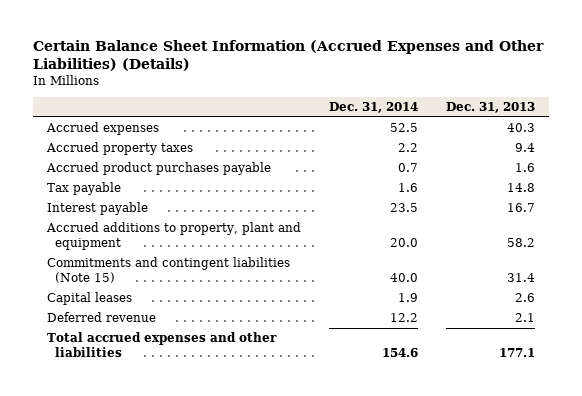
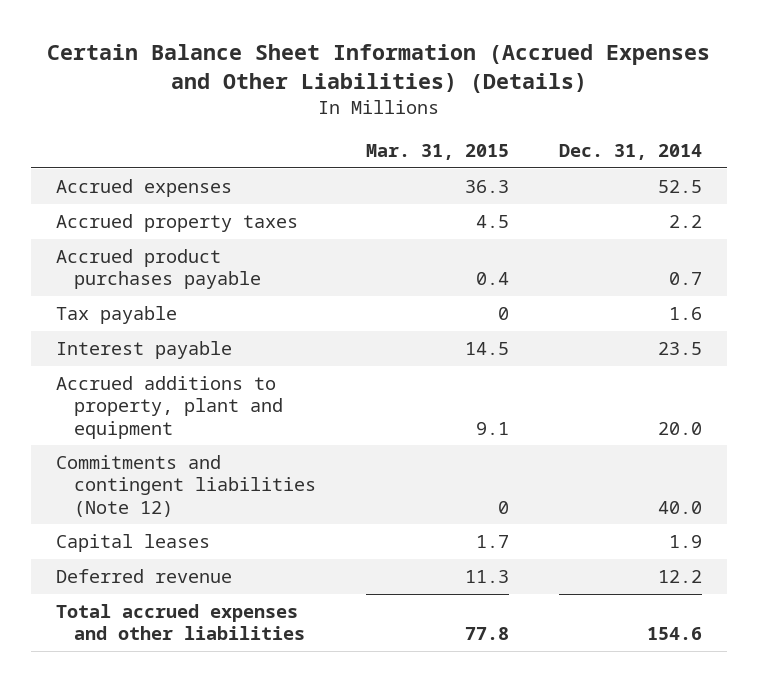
- | Dec. 31, 2014 | Dec. 31, 2013
+ | Mar. 31, 2015 | Dec. 31, 2014
- Commitments and contingent liabilities (Note 15) | 40.0 | 31.4
+ Commitments and contingent liabilities (Note 12) | 0 | 40.0

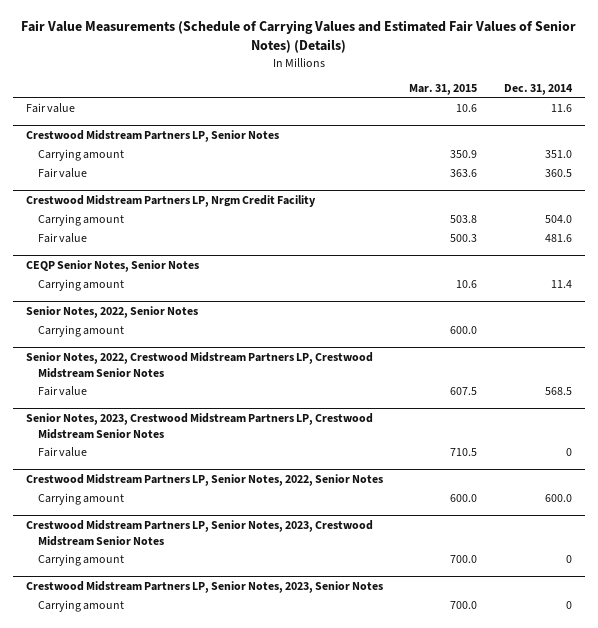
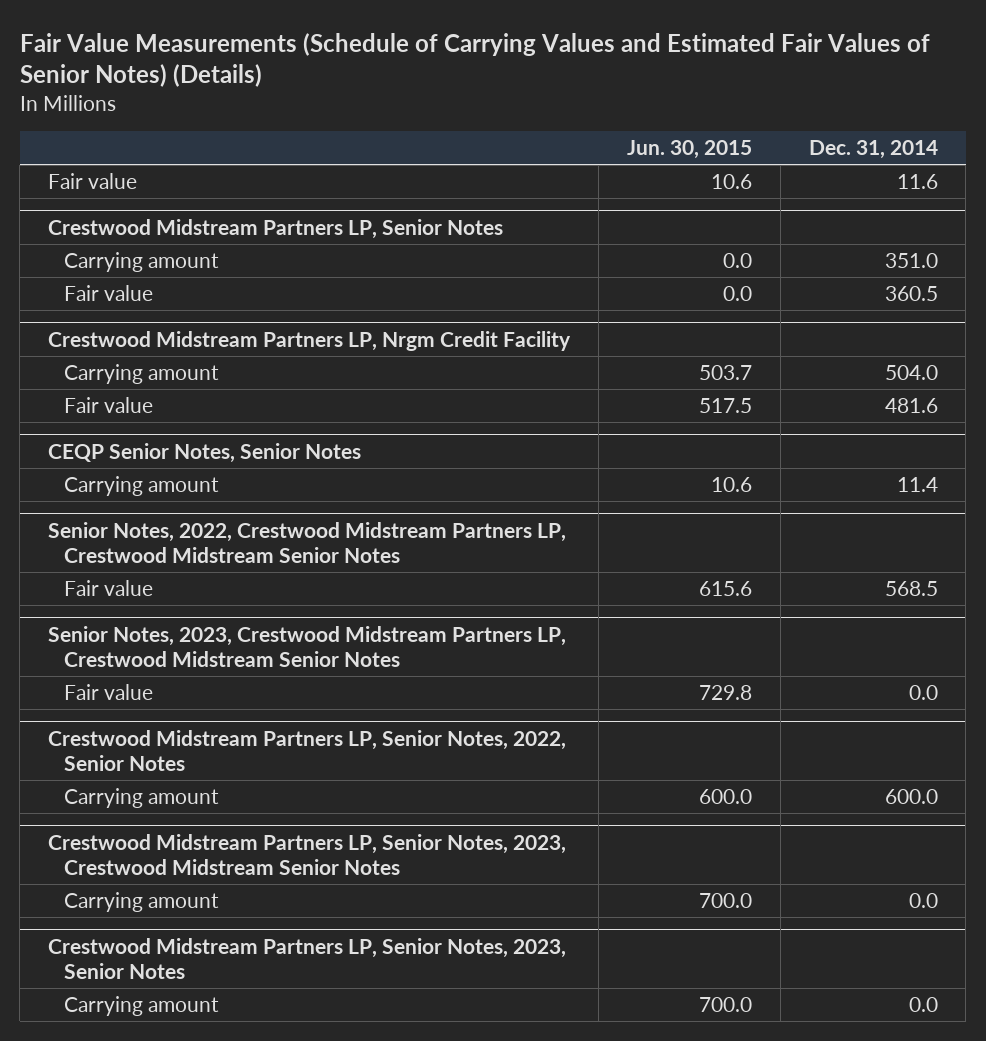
- | Mar. 31, 2015 | Dec. 31, 2014
+ | Jun. 30, 2015 | Dec. 31, 2014
- Senior Notes, 2022, Senior Notes
- Carrying amount | 600.0 |
@ Senior Notes, 2023, Crestwood Midstream Partners LP, Crestwood Midstream Senior Notes
- Fair value | 710.5 | 0
+ Fair value | 729.8 | 0.0
@ Crestwood Midstream Partners LP, Senior Notes, 2023, Crestwood Midstream Senior Notes
- Carrying amount | 700.0 | 0
+ Carrying amount | 700.0 | 0.0
@ Crestwood Midstream Partners LP, Senior Notes, 2023, Senior Notes
- Carrying amount | 700.0 | 0
+ Carrying amount | 700.0 | 0.0

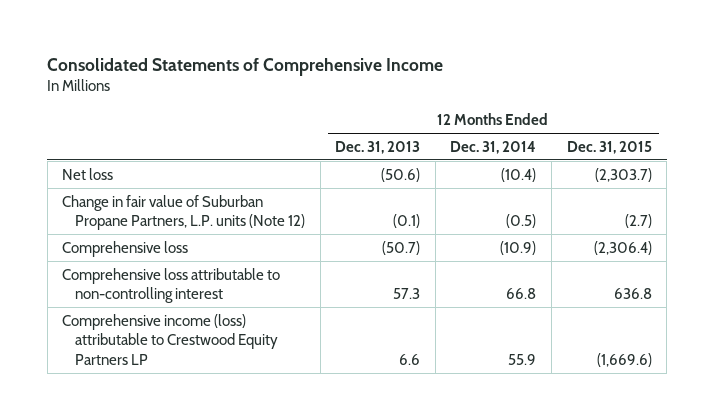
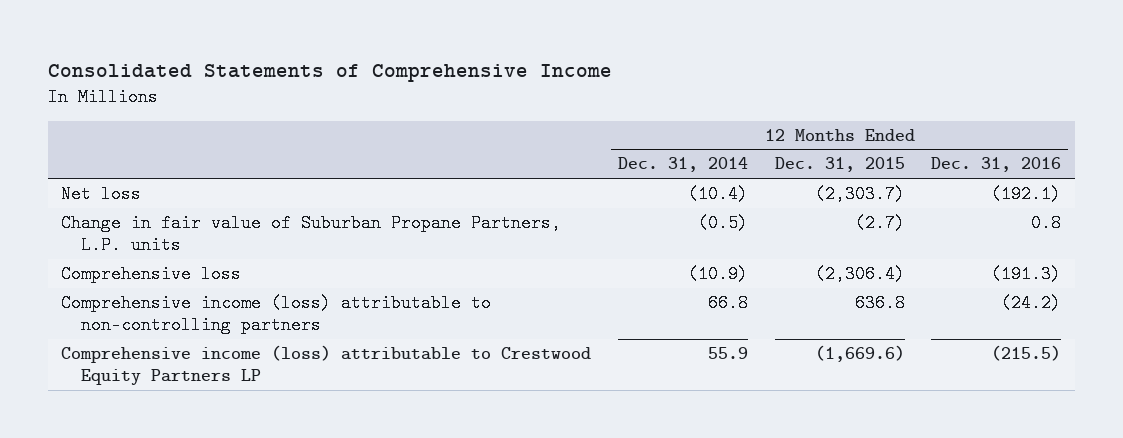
- | 12 Months Ended Dec. 31, 2013 | 12 Months Ended Dec. 31, 2014 | 12 Months Ended Dec. 31, 2015
+ | 12 Months Ended Dec. 31, 2014 | 12 Months Ended Dec. 31, 2015 | 12 Months Ended Dec. 31, 2016
- Change in fair value of Suburban Propane Partners, L.P. units (Note 12) | (0.1) | (0.5) | (2.7)
+ Change in fair value of Suburban Propane Partners, L.P. units | (0.5) | (2.7) | 0.8
- Comprehensive loss attributable to non-controlling interest | 57.3 | 66.8 | 636.8
+ Comprehensive income (loss) attributable to non-controlling partners | 66.8 | 636.8 | (24.2)

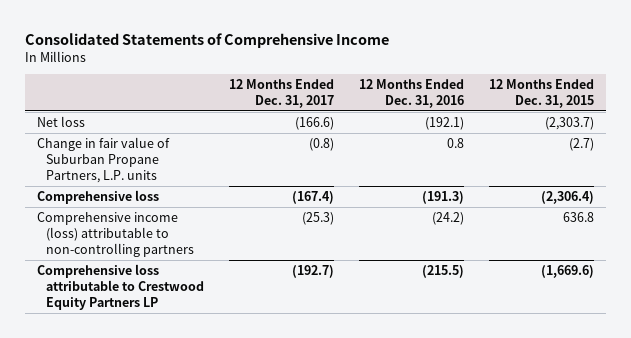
- | 12 Months Ended Dec. 31, 2014 | 12 Months Ended Dec. 31, 2015 | 12 Months Ended Dec. 31, 2016
+ | 12 Months Ended Dec. 31, 2017 | 12 Months Ended Dec. 31, 2016 | 12 Months Ended Dec. 31, 2015
- Comprehensive income (loss) attributable to Crestwood Equity Partners LP | 55.9 | (1,669.6) | (215.5)
+ Comprehensive loss attributable to Crestwood Equity Partners LP | (192.7) | (215.5) | (1,669.6)

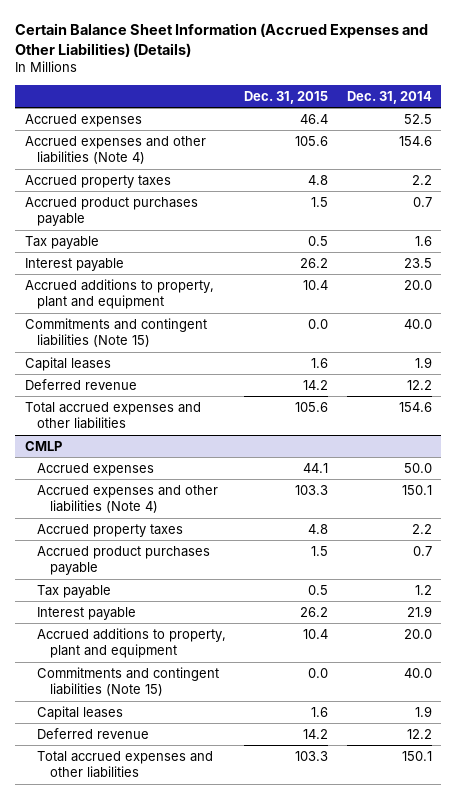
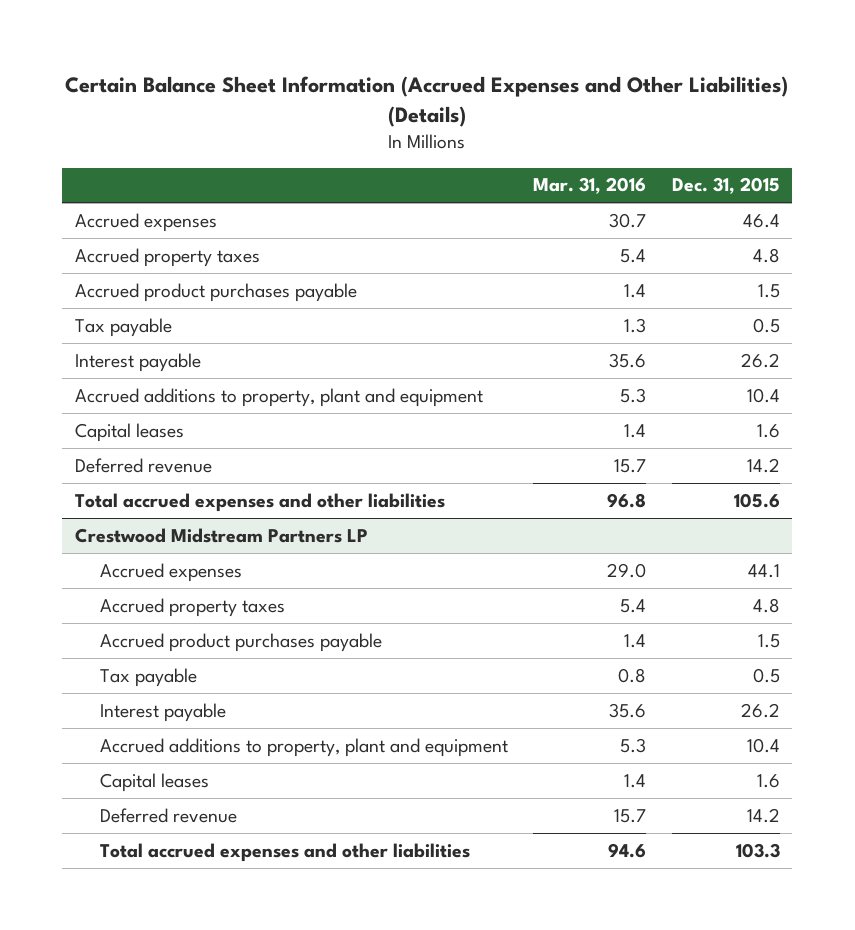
- | Dec. 31, 2015 | Dec. 31, 2014
+ | Mar. 31, 2016 | Dec. 31, 2015
- Accrued expenses and other liabilities (Note 4) | 105.6 | 154.6
- Commitments and contingent liabilities (Note 15) | 0.0 | 40.0
- CMLP
+ Crestwood Midstream Partners LP
- Accrued expenses and other liabilities (Note 4) | 103.3 | 150.1
- Commitments and contingent liabilities (Note 15) | 0.0 | 40.0

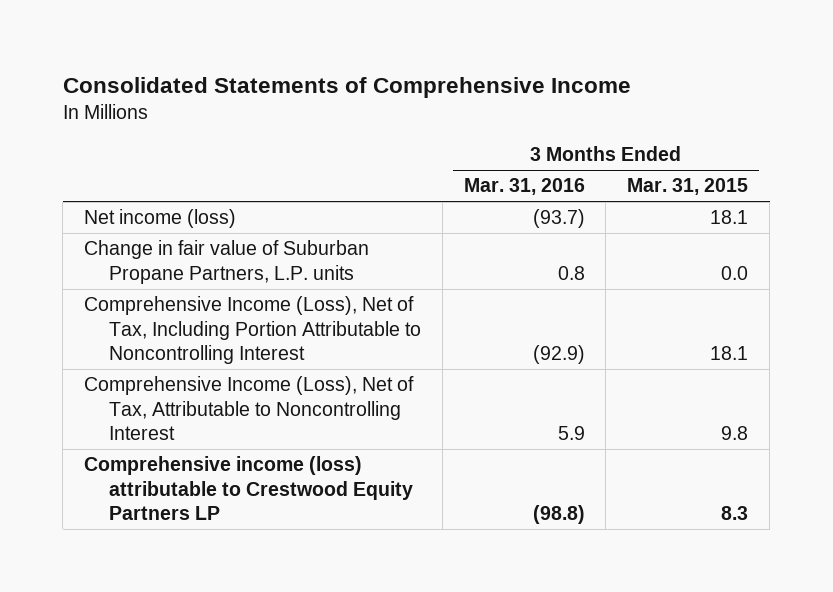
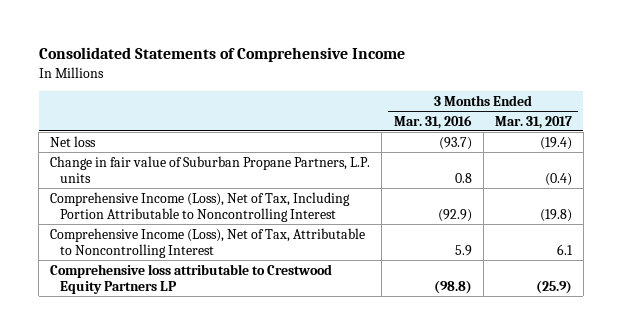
- | 3 Months Ended Mar. 31, 2016 | 3 Months Ended Mar. 31, 2015
+ | 3 Months Ended Mar. 31, 2016 | 3 Months Ended Mar. 31, 2017
- Net income (loss) | (93.7) | 18.1
+ Net loss | (93.7) | (19.4)
- Comprehensive income (loss) attributable to Crestwood Equity Partners LP | (98.8) | 8.3
+ Comprehensive loss attributable to Crestwood Equity Partners LP | (98.8) | (25.9)

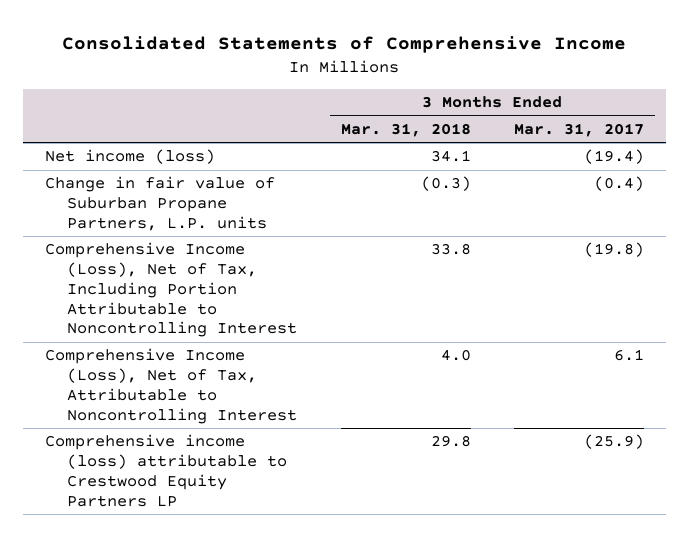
- | 3 Months Ended Mar. 31, 2016 | 3 Months Ended Mar. 31, 2017
+ | 3 Months Ended Mar. 31, 2018 | 3 Months Ended Mar. 31, 2017
- Net loss | (93.7) | (19.4)
+ Net income (loss) | 34.1 | (19.4)
- Comprehensive loss attributable to Crestwood Equity Partners LP | (98.8) | (25.9)
+ Comprehensive income (loss) attributable to Crestwood Equity Partners LP | 29.8 | (25.9)

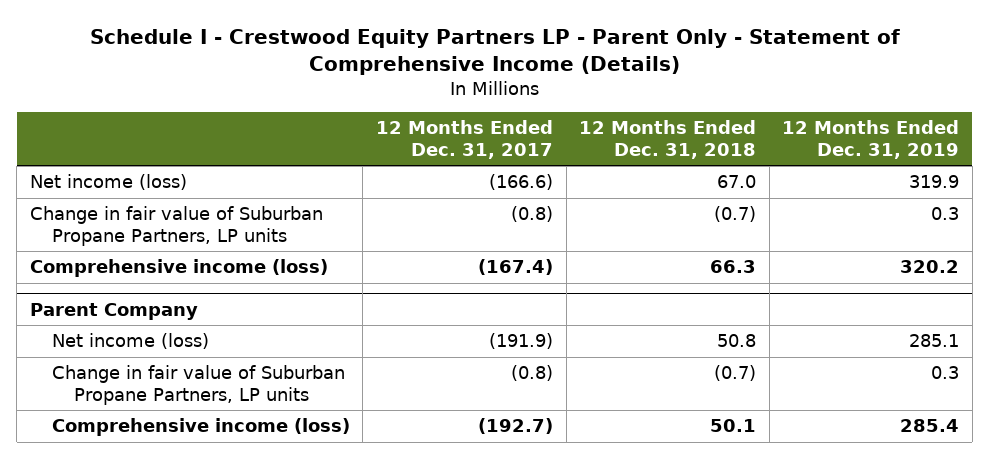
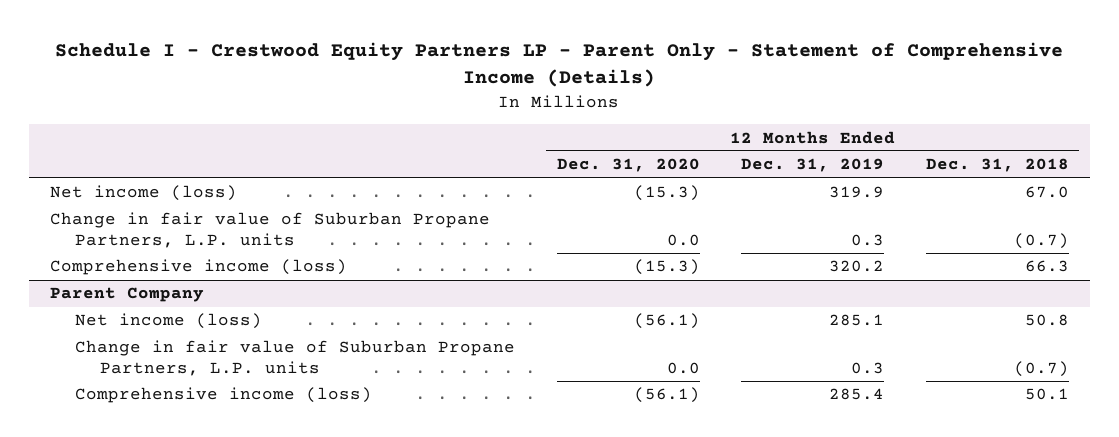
- | 12 Months Ended Dec. 31, 2017 | 12 Months Ended Dec. 31, 2018 | 12 Months Ended Dec. 31, 2019
+ | 12 Months Ended Dec. 31, 2020 | 12 Months Ended Dec. 31, 2019 | 12 Months Ended Dec. 31, 2018
- Change in fair value of Suburban Propane Partners, LP units | (0.8) | (0.7) | 0.3
+ Change in fair value of Suburban Propane Partners, L.P. units | 0.0 | 0.3 | (0.7)
@ Parent Company
- Change in fair value of Suburban Propane Partners, LP units | (0.8) | (0.7) | 0.3
+ Change in fair value of Suburban Propane Partners, L.P. units | 0.0 | 0.3 | (0.7)

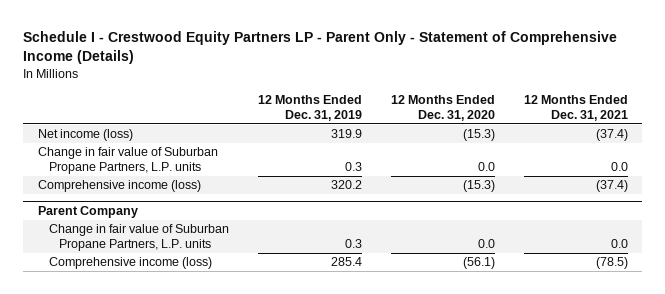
- | 12 Months Ended Dec. 31, 2020 | 12 Months Ended Dec. 31, 2019 | 12 Months Ended Dec. 31, 2018
+ | 12 Months Ended Dec. 31, 2019 | 12 Months Ended Dec. 31, 2020 | 12 Months Ended Dec. 31, 2021
@ Parent Company
- Net income (loss) | (56.1) | 285.1 | 50.8

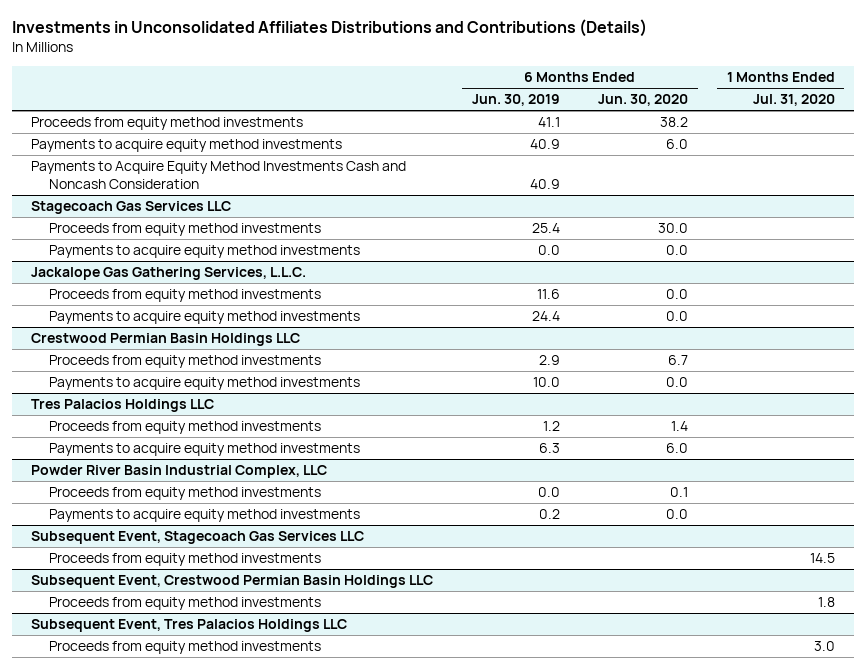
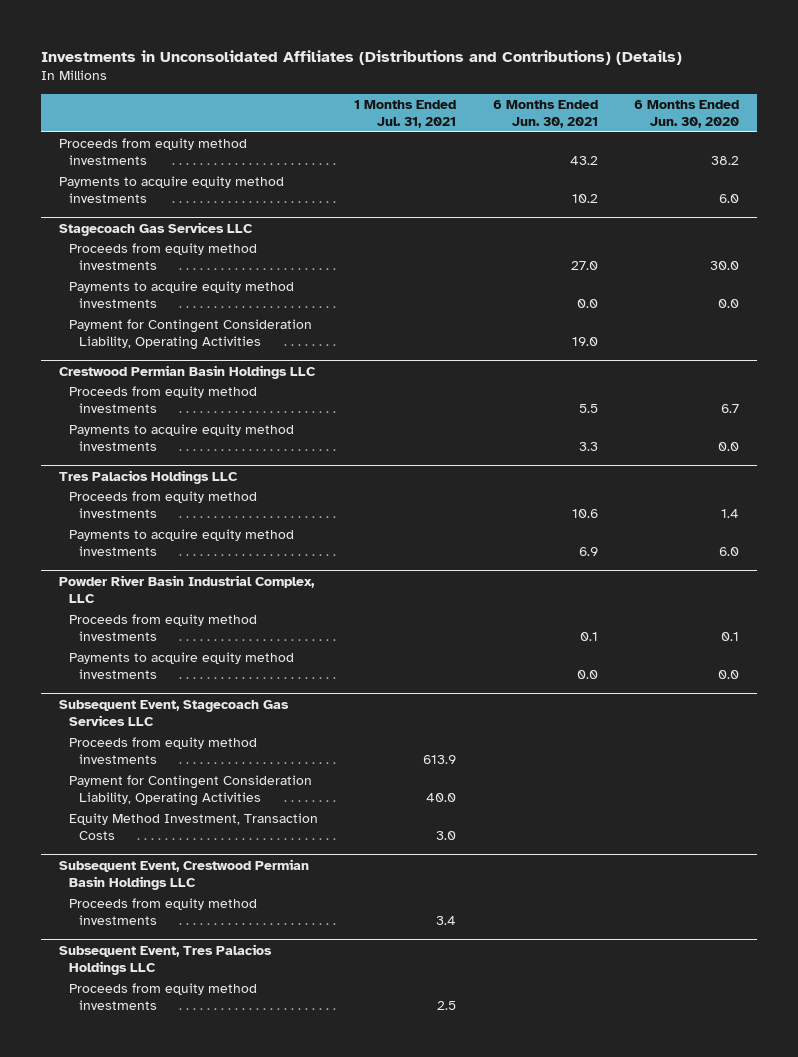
- Investments in Unconsolidated Affiliates Distributions and Contributions (Details)
+ Investments in Unconsolidated Affiliates (Distributions and Contributions) (Details)
- | 6 Months Ended Jun. 30, 2019 | 6 Months Ended Jun. 30, 2020 | 1 Months Ended Jul. 31, 2020
+ | 1 Months Ended Jul. 31, 2021 | 6 Months Ended Jun. 30, 2021 | 6 Months Ended Jun. 30, 2020
- Payments to Acquire Equity Method Investments Cash and Noncash Consideration | 40.9 | |
- Jackalope Gas Gathering Services, L.L.C.
- Proceeds from equity method investments | 11.6 | 0.0 |
- Payments to acquire equity method investments | 24.4 | 0.0 |
@ Stagecoach Gas Services LLC
+ Payment for Contingent Consideration Liability, Operating Activities | | 19.0 |
@ Subsequent Event, Stagecoach Gas Services LLC
+ Payment for Contingent Consideration Liability, Operating Activities | 40.0 | |
+ Equity Method Investment, Transaction Costs | 3.0 | |

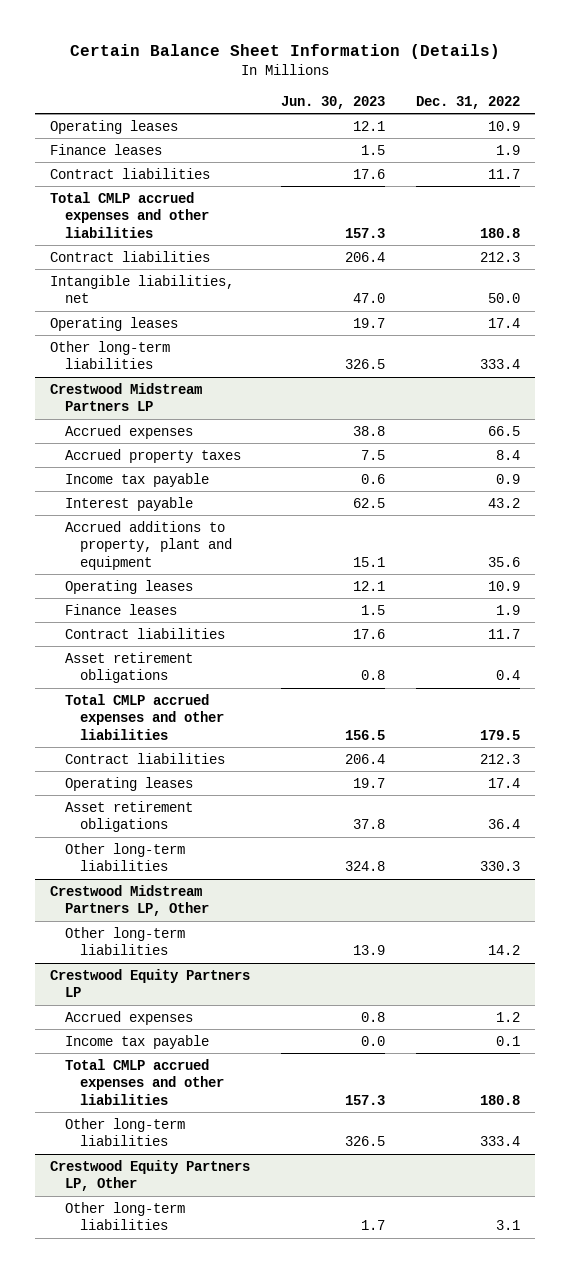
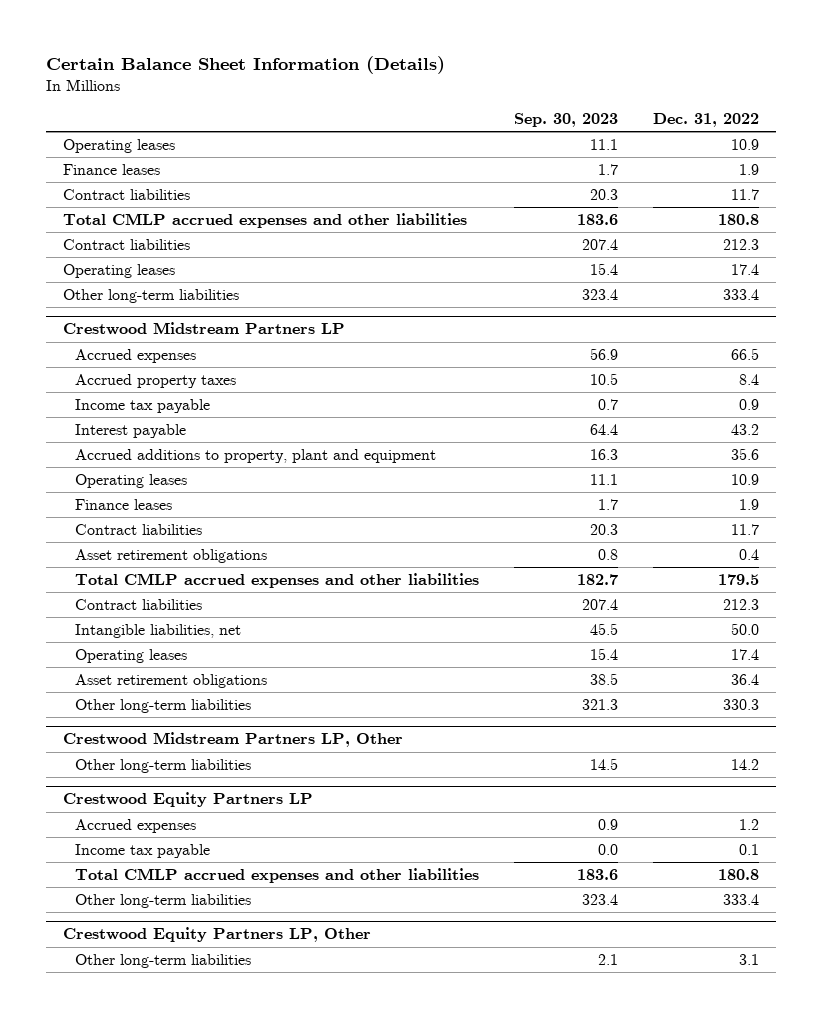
- | Jun. 30, 2023 | Dec. 31, 2022
+ | Sep. 30, 2023 | Dec. 31, 2022
- Intangible liabilities, net | 47.0 | 50.0
@ Crestwood Midstream Partners LP
+ Intangible liabilities, net | 45.5 | 50.0

